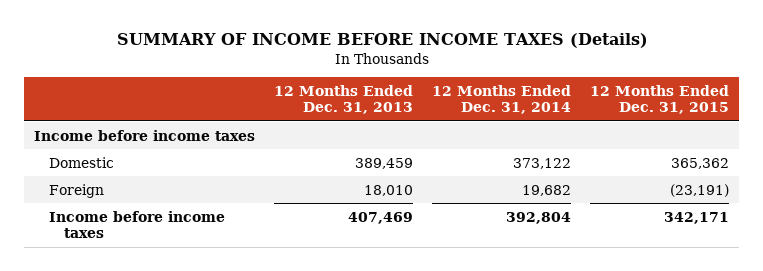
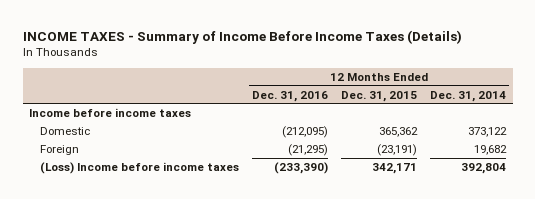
- SUMMARY OF INCOME BEFORE INCOME TAXES (Details)
+ INCOME TAXES - Summary of Income Before Income Taxes (Details)
- | 12 Months Ended Dec. 31, 2013 | 12 Months Ended Dec. 31, 2014 | 12 Months Ended Dec. 31, 2015
+ | 12 Months Ended Dec. 31, 2016 | 12 Months Ended Dec. 31, 2015 | 12 Months Ended Dec. 31, 2014
- Income before income taxes | 407,469 | 392,804 | 342,171
+ (Loss) Income before income taxes | (233,390) | 342,171 | 392,804

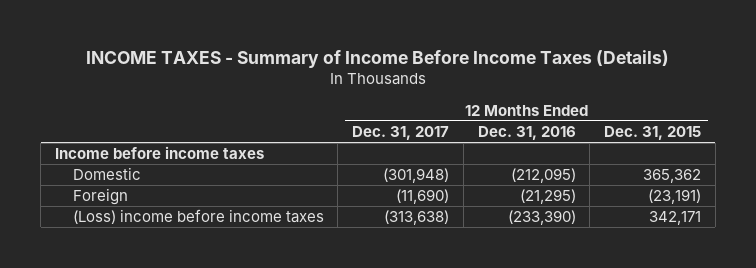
- | 12 Months Ended Dec. 31, 2016 | 12 Months Ended Dec. 31, 2015 | 12 Months Ended Dec. 31, 2014
+ | 12 Months Ended Dec. 31, 2017 | 12 Months Ended Dec. 31, 2016 | 12 Months Ended Dec. 31, 2015
- (Loss) Income before income taxes | (233,390) | 342,171 | 392,804
+ (Loss) income before income taxes | (313,638) | (233,390) | 342,171

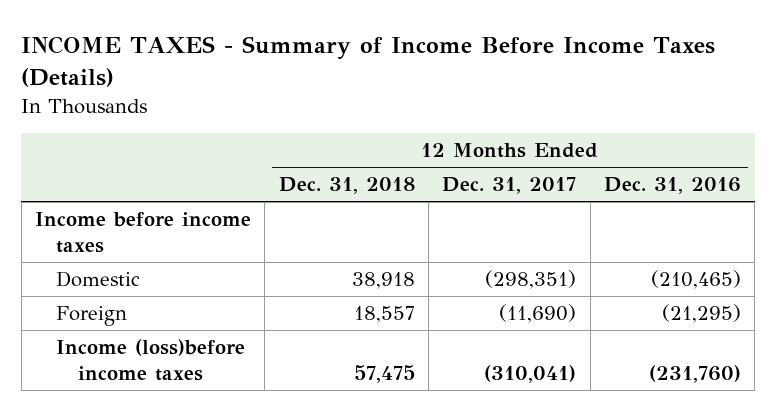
- | 12 Months Ended Dec. 31, 2017 | 12 Months Ended Dec. 31, 2016 | 12 Months Ended Dec. 31, 2015
+ | 12 Months Ended Dec. 31, 2018 | 12 Months Ended Dec. 31, 2017 | 12 Months Ended Dec. 31, 2016
- Domestic | (301,948) | (212,095) | 365,362
+ Domestic | 38,918 | (298,351) | (210,465)
- (Loss) income before income taxes | (313,638) | (233,390) | 342,171
+ Income (loss)before income taxes | 57,475 | (310,041) | (231,760)

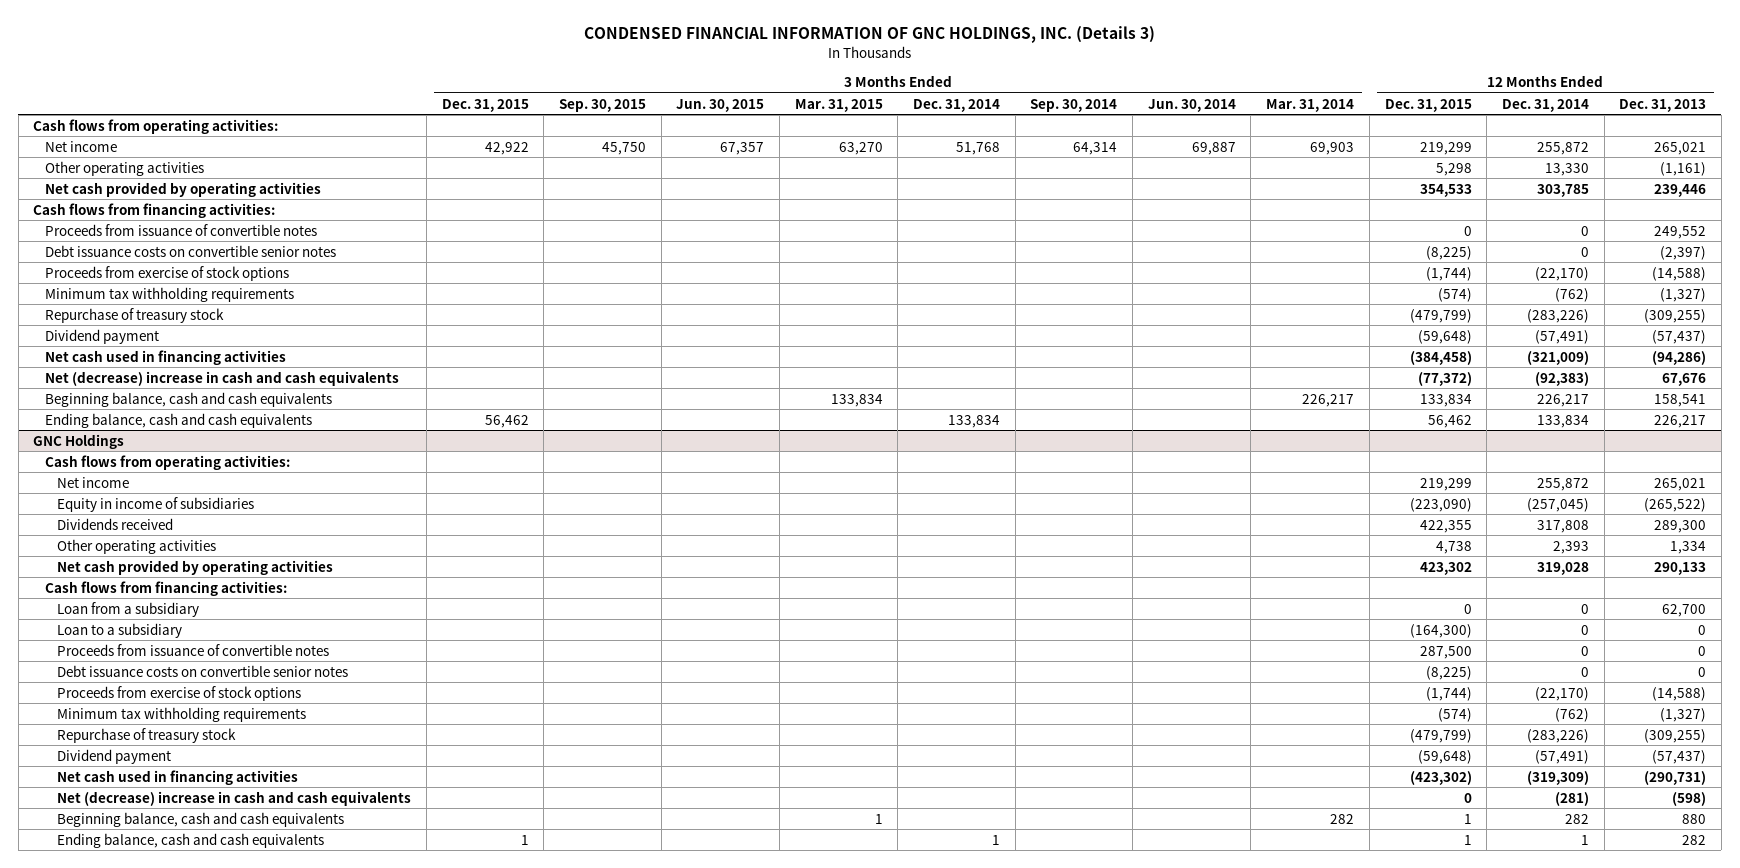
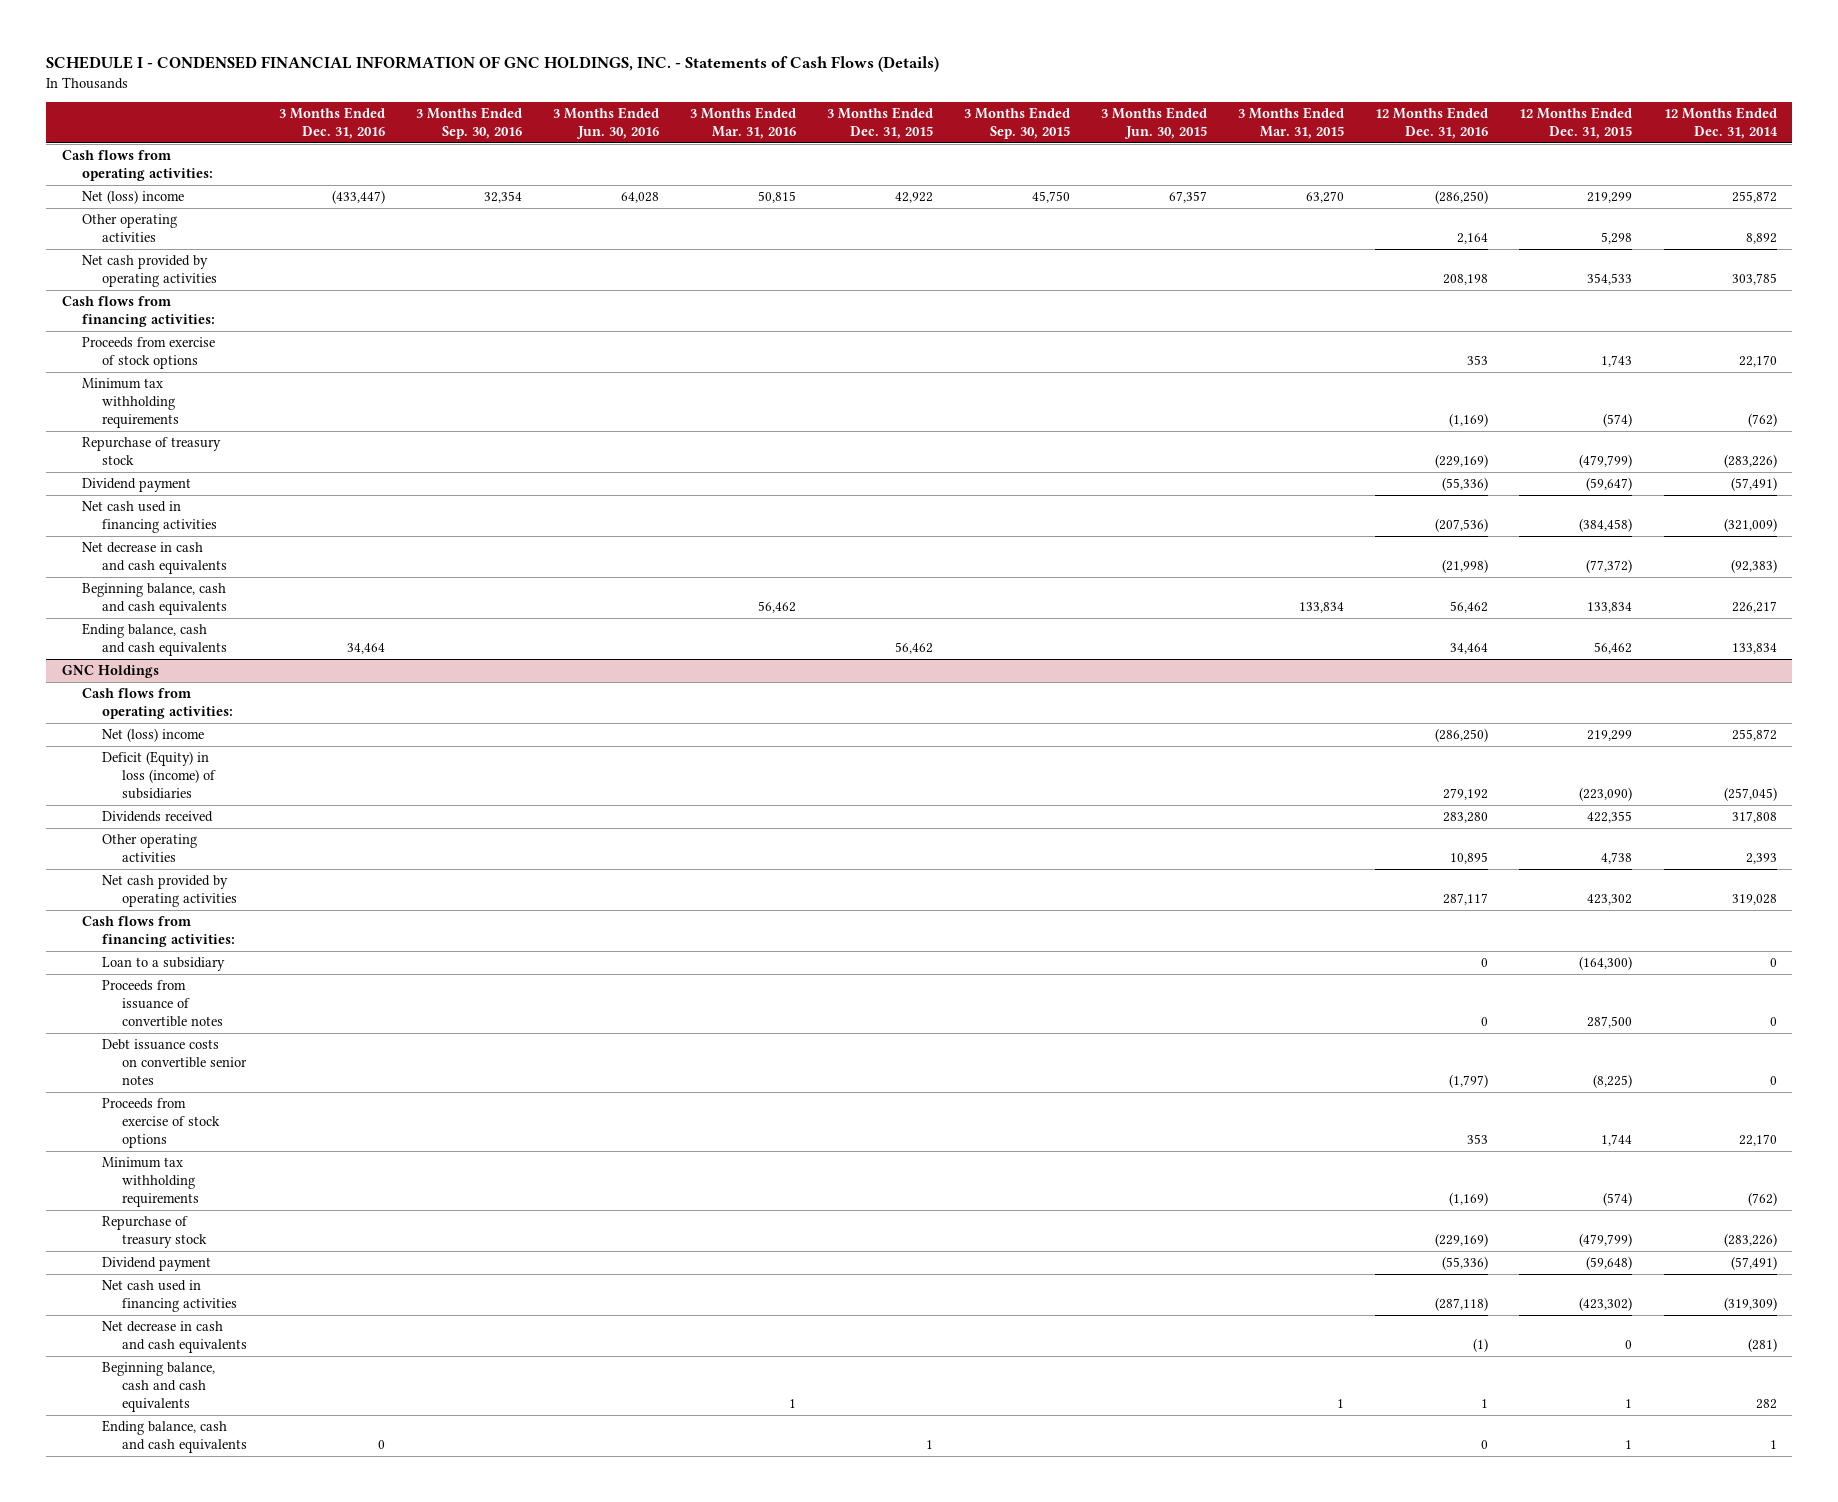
- CONDENSED FINANCIAL INFORMATION OF GNC HOLDINGS, INC. (Details 3)
+ SCHEDULE I - CONDENSED FINANCIAL INFORMATION OF GNC HOLDINGS, INC. - Statements of Cash Flows (Details)
- | 3 Months Ended Dec. 31, 2015 | 3 Months Ended Sep. 30, 2015 | 3 Months Ended Jun. 30, 2015 | 3 Months Ended Mar. 31, 2015 | 3 Months Ended Dec. 31, 2014 | 3 Months Ended Sep. 30, 2014 | 3 Months Ended Jun. 30, 2014 | 3 Months Ended Mar. 31, 2014 | 12 Months Ended Dec. 31, 2015 | 12 Months Ended Dec. 31, 2014 | 12 Months Ended Dec. 31, 2013
+ | 3 Months Ended Dec. 31, 2016 | 3 Months Ended Sep. 30, 2016 | 3 Months Ended Jun. 30, 2016 | 3 Months Ended Mar. 31, 2016 | 3 Months Ended Dec. 31, 2015 | 3 Months Ended Sep. 30, 2015 | 3 Months Ended Jun. 30, 2015 | 3 Months Ended Mar. 31, 2015 | 12 Months Ended Dec. 31, 2016 | 12 Months Ended Dec. 31, 2015 | 12 Months Ended Dec. 31, 2014
- Net income | 42,922 | 45,750 | 67,357 | 63,270 | 51,768 | 64,314 | 69,887 | 69,903 | 219,299 | 255,872 | 265,021
- Other operating activities | | | | | | | | | 5,298 | 13,330 | (1,161)
+ Net (loss) income | (433,447) | 32,354 | 64,028 | 50,815 | 42,922 | 45,750 | 67,357 | 63,270 | (286,250) | 219,299 | 255,872
+ Other operating activities | | | | | | | | | 2,164 | 5,298 | 8,892
- Proceeds from issuance of convertible notes | | | | | | | | | 0 | 0 | 249,552
- Debt issuance costs on convertible senior notes | | | | | | | | | (8,225) | 0 | (2,397)
- Proceeds from exercise of stock options | | | | | | | | | (1,744) | (22,170) | (14,588)
+ Proceeds from exercise of stock options | | | | | | | | | 353 | 1,743 | 22,170
- Dividend payment | | | | | | | | | (59,648) | (57,491) | (57,437)
+ Dividend payment | | | | | | | | | (55,336) | (59,647) | (57,491)
- Net (decrease) increase in cash and cash equivalents | | | | | | | | | (77,372) | (92,383) | 67,676
+ Net decrease in cash and cash equivalents | | | | | | | | | (21,998) | (77,372) | (92,383)
@ GNC Holdings
- Net income | | | | | | | | | 219,299 | 255,872 | 265,021
- Equity in income of subsidiaries | | | | | | | | | (223,090) | (257,045) | (265,522)
+ Net (loss) income | | | | | | | | | (286,250) | 219,299 | 255,872
+ Deficit (Equity) in loss (income) of subsidiaries | | | | | | | | | 279,192 | (223,090) | (257,045)
- Loan from a subsidiary | | | | | | | | | 0 | 0 | 62,700
- Proceeds from exercise of stock options | | | | | | | | | (1,744) | (22,170) | (14,588)
+ Proceeds from exercise of stock options | | | | | | | | | 353 | 1,744 | 22,170
- Net (decrease) increase in cash and cash equivalents | | | | | | | | | 0 | (281) | (598)
+ Net decrease in cash and cash equivalents | | | | | | | | | (1) | 0 | (281)

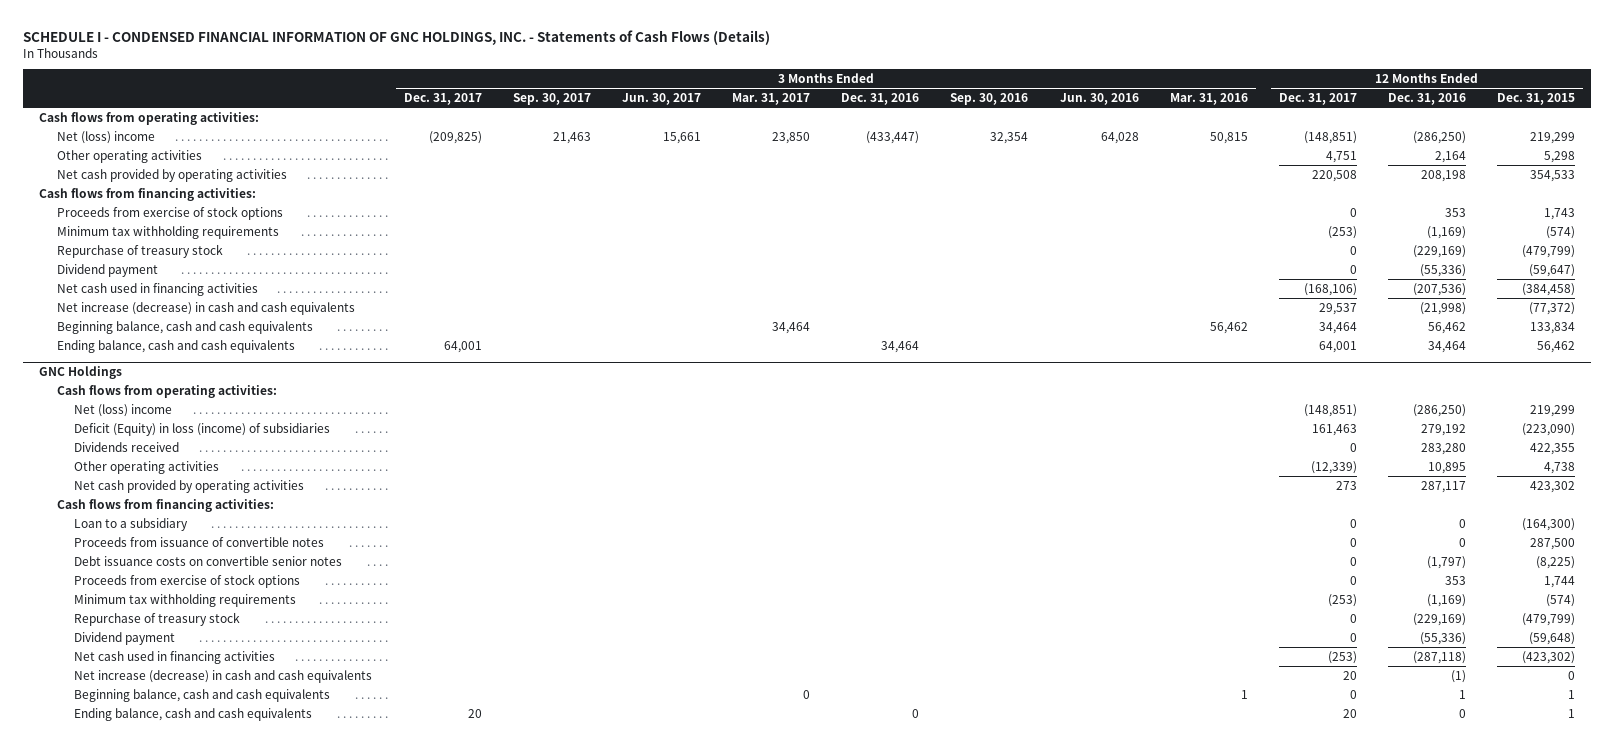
- | 3 Months Ended Dec. 31, 2016 | 3 Months Ended Sep. 30, 2016 | 3 Months Ended Jun. 30, 2016 | 3 Months Ended Mar. 31, 2016 | 3 Months Ended Dec. 31, 2015 | 3 Months Ended Sep. 30, 2015 | 3 Months Ended Jun. 30, 2015 | 3 Months Ended Mar. 31, 2015 | 12 Months Ended Dec. 31, 2016 | 12 Months Ended Dec. 31, 2015 | 12 Months Ended Dec. 31, 2014
+ | 3 Months Ended Dec. 31, 2017 | 3 Months Ended Sep. 30, 2017 | 3 Months Ended Jun. 30, 2017 | 3 Months Ended Mar. 31, 2017 | 3 Months Ended Dec. 31, 2016 | 3 Months Ended Sep. 30, 2016 | 3 Months Ended Jun. 30, 2016 | 3 Months Ended Mar. 31, 2016 | 12 Months Ended Dec. 31, 2017 | 12 Months Ended Dec. 31, 2016 | 12 Months Ended Dec. 31, 2015
- Net decrease in cash and cash equivalents | | | | | | | | | (21,998) | (77,372) | (92,383)
+ Net increase (decrease) in cash and cash equivalents | | | | | | | | | 29,537 | (21,998) | (77,372)
@ GNC Holdings
- Net decrease in cash and cash equivalents | | | | | | | | | (1) | 0 | (281)
+ Net increase (decrease) in cash and cash equivalents | | | | | | | | | 20 | (1) | 0

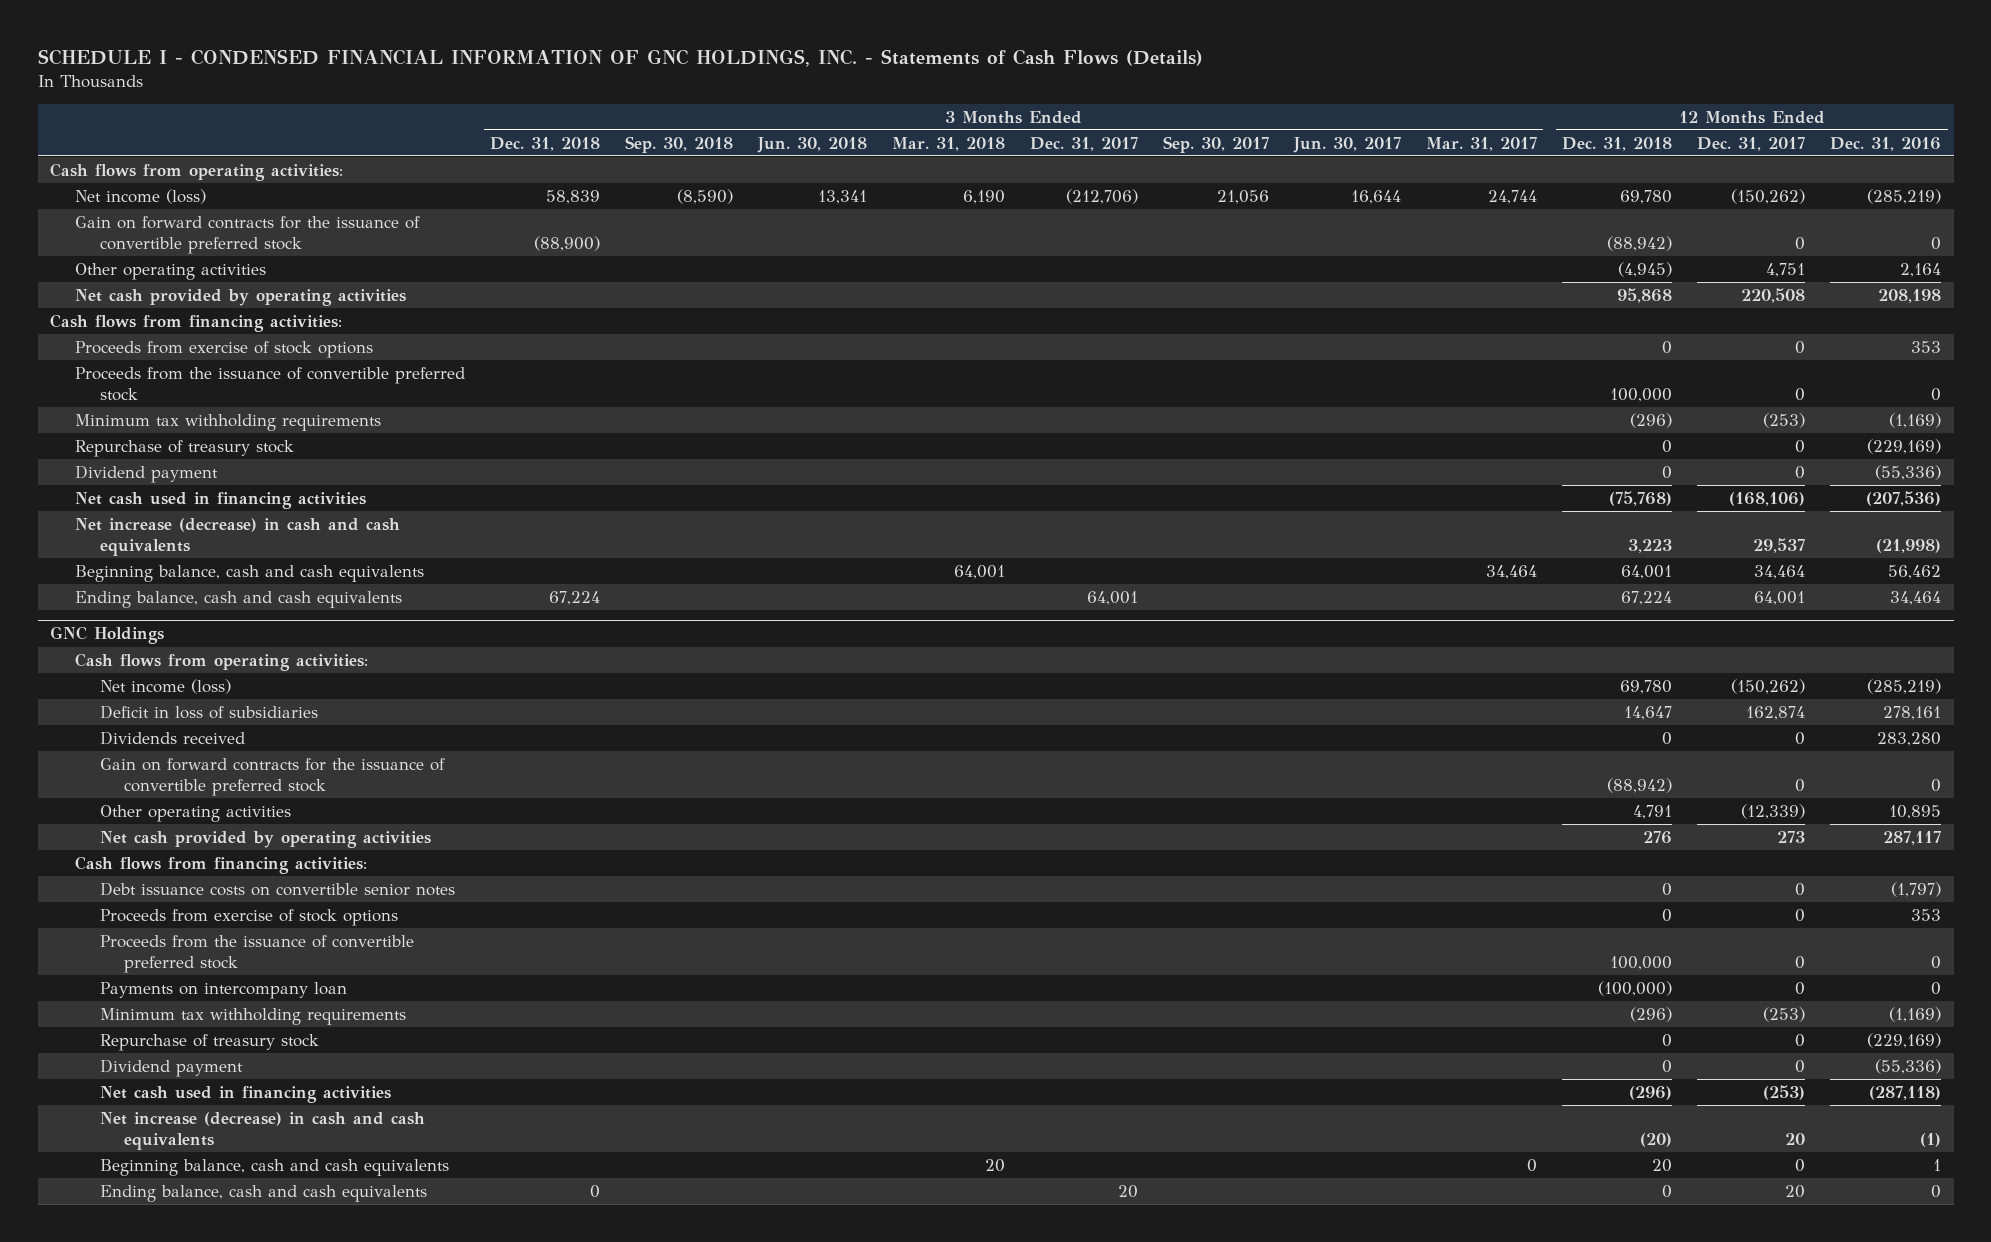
- | 3 Months Ended Dec. 31, 2017 | 3 Months Ended Sep. 30, 2017 | 3 Months Ended Jun. 30, 2017 | 3 Months Ended Mar. 31, 2017 | 3 Months Ended Dec. 31, 2016 | 3 Months Ended Sep. 30, 2016 | 3 Months Ended Jun. 30, 2016 | 3 Months Ended Mar. 31, 2016 | 12 Months Ended Dec. 31, 2017 | 12 Months Ended Dec. 31, 2016 | 12 Months Ended Dec. 31, 2015
+ | 3 Months Ended Dec. 31, 2018 | 3 Months Ended Sep. 30, 2018 | 3 Months Ended Jun. 30, 2018 | 3 Months Ended Mar. 31, 2018 | 3 Months Ended Dec. 31, 2017 | 3 Months Ended Sep. 30, 2017 | 3 Months Ended Jun. 30, 2017 | 3 Months Ended Mar. 31, 2017 | 12 Months Ended Dec. 31, 2018 | 12 Months Ended Dec. 31, 2017 | 12 Months Ended Dec. 31, 2016
- Net (loss) income | (209,825) | 21,463 | 15,661 | 23,850 | (433,447) | 32,354 | 64,028 | 50,815 | (148,851) | (286,250) | 219,299
+ Net income (loss) | 58,839 | (8,590) | 13,341 | 6,190 | (212,706) | 21,056 | 16,644 | 24,744 | 69,780 | (150,262) | (285,219)
+ Gain on forward contracts for the issuance of convertible preferred stock | (88,900) | | | | | | | | (88,942) | 0 | 0
+ Proceeds from the issuance of convertible preferred stock | | | | | | | | | 100,000 | 0 | 0
@ GNC Holdings
- Net (loss) income | | | | | | | | | (148,851) | (286,250) | 219,299
- Deficit (Equity) in loss (income) of subsidiaries | | | | | | | | | 161,463 | 279,192 | (223,090)
+ Net income (loss) | | | | | | | | | 69,780 | (150,262) | (285,219)
+ Deficit in loss of subsidiaries | | | | | | | | | 14,647 | 162,874 | 278,161
+ Gain on forward contracts for the issuance of convertible preferred stock | | | | | | | | | (88,942) | 0 | 0
- Loan to a subsidiary | | | | | | | | | 0 | 0 | (164,300)
- Proceeds from issuance of convertible notes | | | | | | | | | 0 | 0 | 287,500
+ Proceeds from the issuance of convertible preferred stock | | | | | | | | | 100,000 | 0 | 0
+ Payments on intercompany loan | | | | | | | | | (100,000) | 0 | 0

